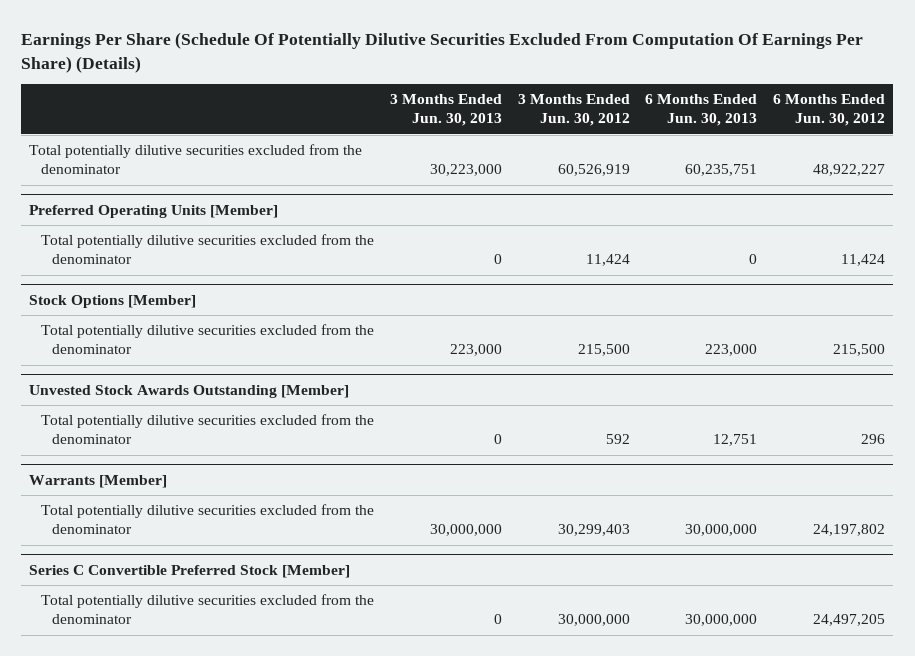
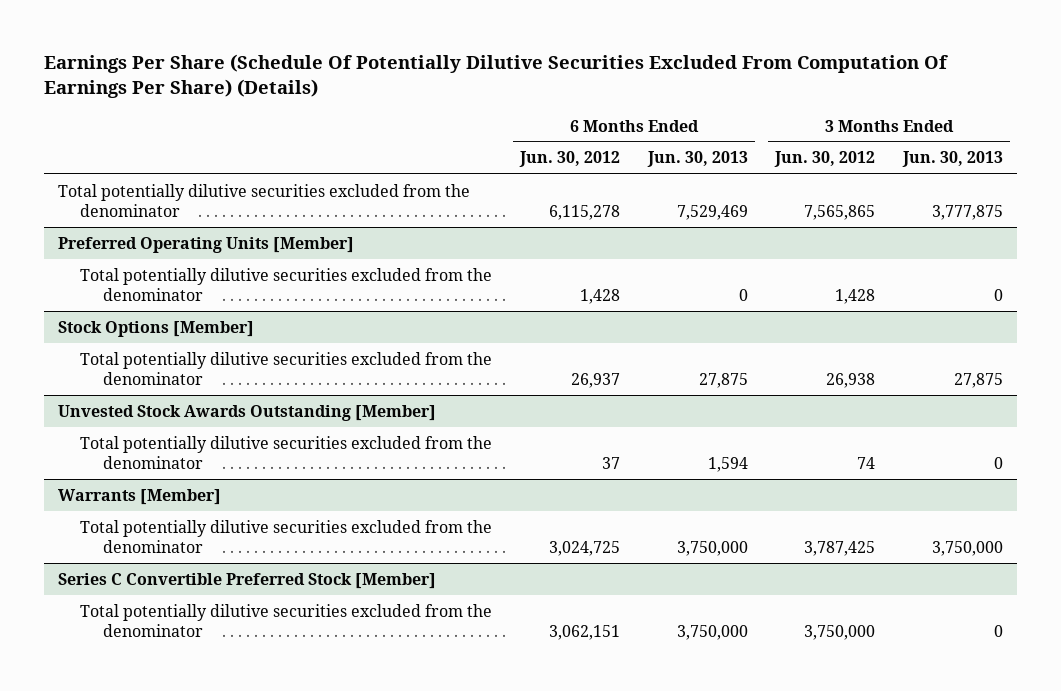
- | 3 Months Ended Jun. 30, 2013 | 3 Months Ended Jun. 30, 2012 | 6 Months Ended Jun. 30, 2013 | 6 Months Ended Jun. 30, 2012
+ | 6 Months Ended Jun. 30, 2012 | 6 Months Ended Jun. 30, 2013 | 3 Months Ended Jun. 30, 2012 | 3 Months Ended Jun. 30, 2013
- Total potentially dilutive securities excluded from the denominator | 30,223,000 | 60,526,919 | 60,235,751 | 48,922,227
+ Total potentially dilutive securities excluded from the denominator | 6,115,278 | 7,529,469 | 7,565,865 | 3,777,875
@ Preferred Operating Units [Member]
- Total potentially dilutive securities excluded from the denominator | 0 | 11,424 | 0 | 11,424
+ Total potentially dilutive securities excluded from the denominator | 1,428 | 0 | 1,428 | 0
@ Stock Options [Member]
- Total potentially dilutive securities excluded from the denominator | 223,000 | 215,500 | 223,000 | 215,500
+ Total potentially dilutive securities excluded from the denominator | 26,937 | 27,875 | 26,938 | 27,875
@ Unvested Stock Awards Outstanding [Member]
- Total potentially dilutive securities excluded from the denominator | 0 | 592 | 12,751 | 296
+ Total potentially dilutive securities excluded from the denominator | 37 | 1,594 | 74 | 0
@ Warrants [Member]
- Total potentially dilutive securities excluded from the denominator | 30,000,000 | 30,299,403 | 30,000,000 | 24,197,802
+ Total potentially dilutive securities excluded from the denominator | 3,024,725 | 3,750,000 | 3,787,425 | 3,750,000
@ Series C Convertible Preferred Stock [Member]
- Total potentially dilutive securities excluded from the denominator | 0 | 30,000,000 | 30,000,000 | 24,497,205
+ Total potentially dilutive securities excluded from the denominator | 3,062,151 | 3,750,000 | 3,750,000 | 0

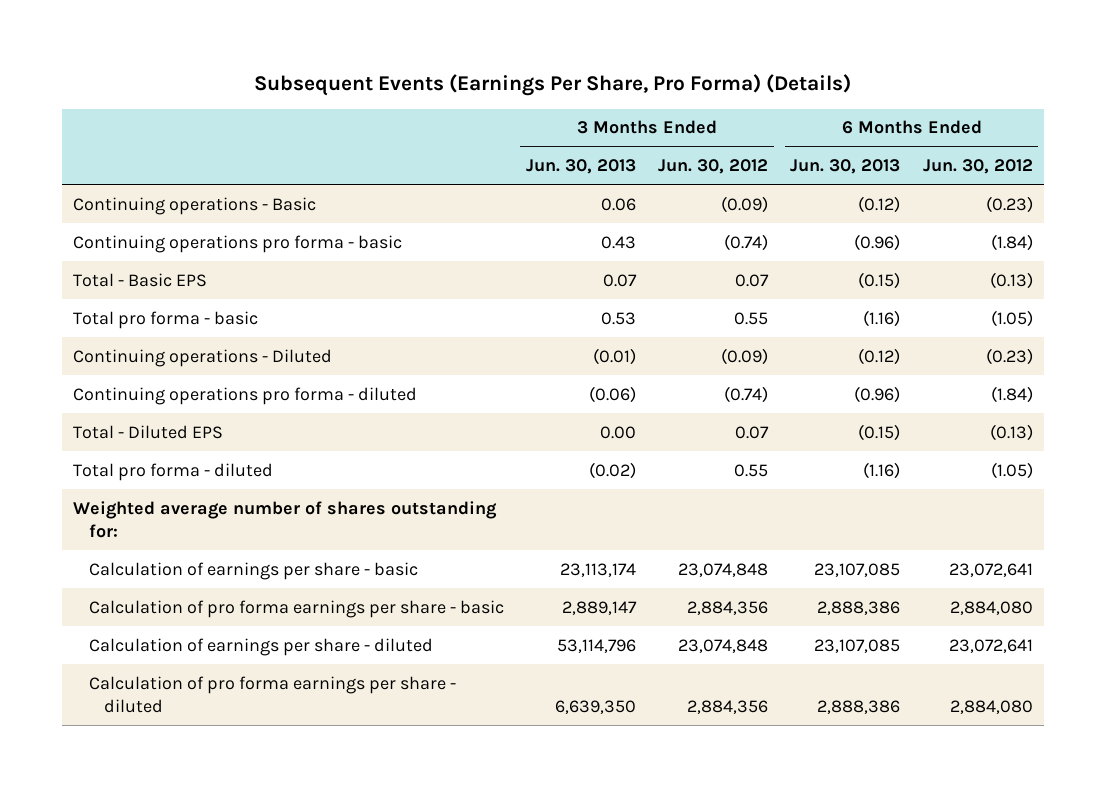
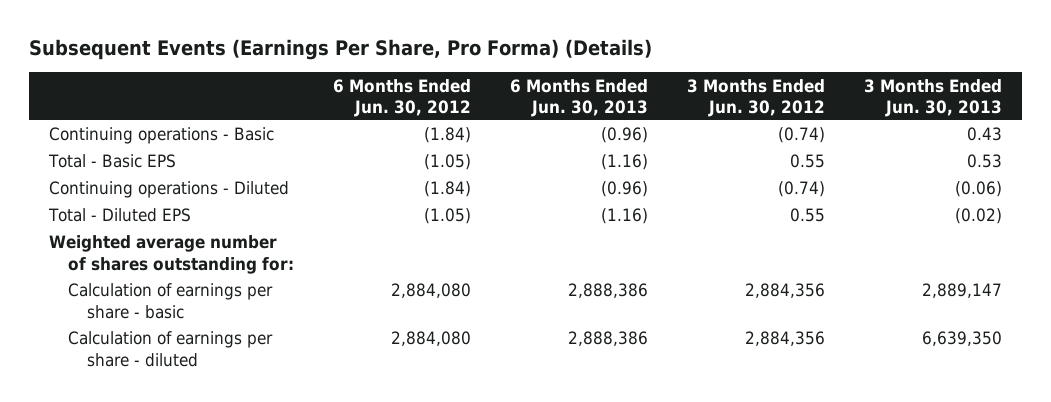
- | 3 Months Ended Jun. 30, 2013 | 3 Months Ended Jun. 30, 2012 | 6 Months Ended Jun. 30, 2013 | 6 Months Ended Jun. 30, 2012
+ | 6 Months Ended Jun. 30, 2012 | 6 Months Ended Jun. 30, 2013 | 3 Months Ended Jun. 30, 2012 | 3 Months Ended Jun. 30, 2013
- Continuing operations - Basic | 0.06 | (0.09) | (0.12) | (0.23)
- Continuing operations pro forma - basic | 0.43 | (0.74) | (0.96) | (1.84)
- Total - Basic EPS | 0.07 | 0.07 | (0.15) | (0.13)
- Total pro forma - basic | 0.53 | 0.55 | (1.16) | (1.05)
- Continuing operations - Diluted | (0.01) | (0.09) | (0.12) | (0.23)
- Continuing operations pro forma - diluted | (0.06) | (0.74) | (0.96) | (1.84)
- Total - Diluted EPS | 0.00 | 0.07 | (0.15) | (0.13)
- Total pro forma - diluted | (0.02) | 0.55 | (1.16) | (1.05)
+ Continuing operations - Basic | (1.84) | (0.96) | (0.74) | 0.43
+ Total - Basic EPS | (1.05) | (1.16) | 0.55 | 0.53
+ Continuing operations - Diluted | (1.84) | (0.96) | (0.74) | (0.06)
+ Total - Diluted EPS | (1.05) | (1.16) | 0.55 | (0.02)
- Calculation of earnings per share - basic | 23,113,174 | 23,074,848 | 23,107,085 | 23,072,641
- Calculation of pro forma earnings per share - basic | 2,889,147 | 2,884,356 | 2,888,386 | 2,884,080
- Calculation of earnings per share - diluted | 53,114,796 | 23,074,848 | 23,107,085 | 23,072,641
- Calculation of pro forma earnings per share - diluted | 6,639,350 | 2,884,356 | 2,888,386 | 2,884,080
+ Calculation of earnings per share - basic | 2,884,080 | 2,888,386 | 2,884,356 | 2,889,147
+ Calculation of earnings per share - diluted | 2,884,080 | 2,888,386 | 2,884,356 | 6,639,350

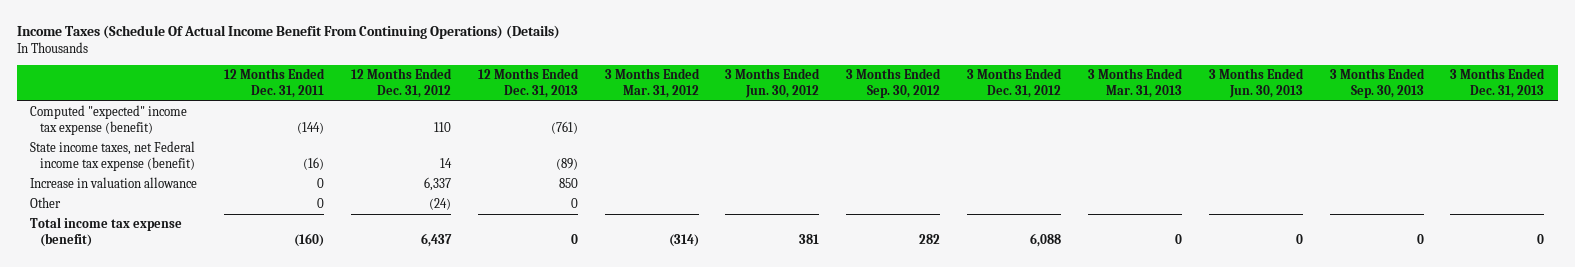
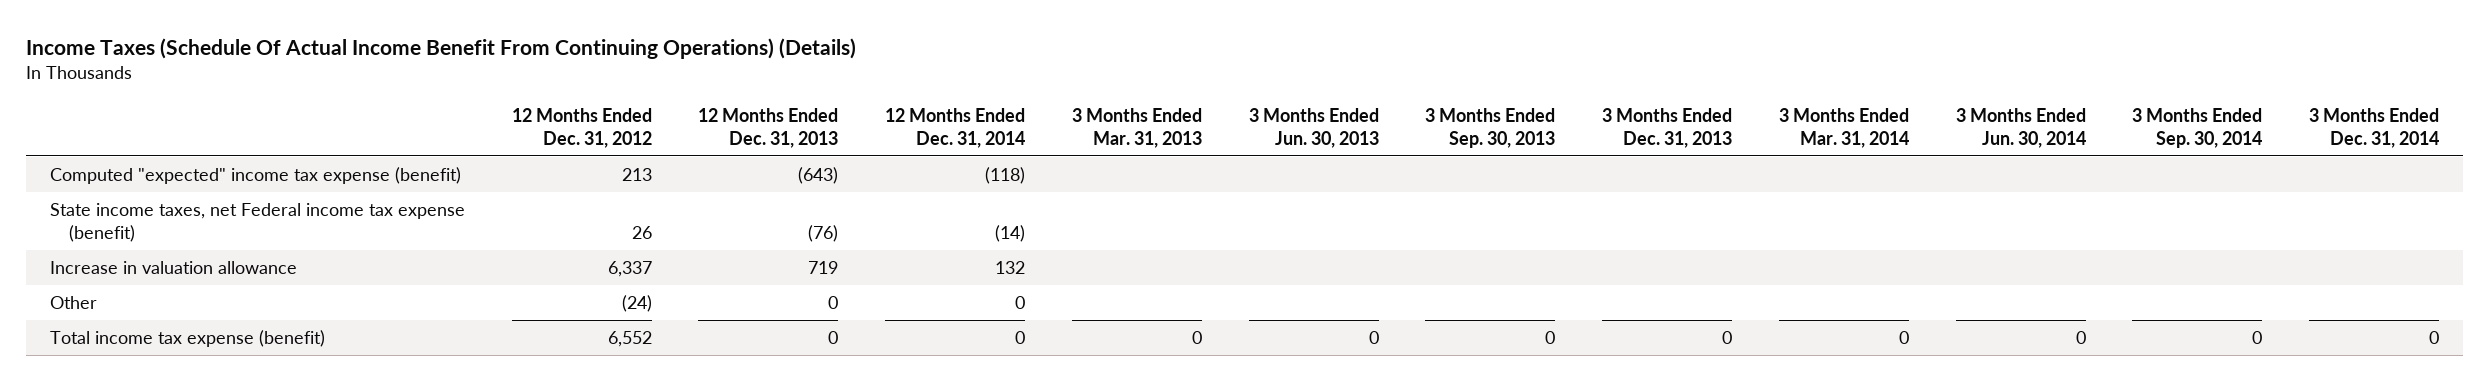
- | 12 Months Ended Dec. 31, 2011 | 12 Months Ended Dec. 31, 2012 | 12 Months Ended Dec. 31, 2013 | 3 Months Ended Mar. 31, 2012 | 3 Months Ended Jun. 30, 2012 | 3 Months Ended Sep. 30, 2012 | 3 Months Ended Dec. 31, 2012 | 3 Months Ended Mar. 31, 2013 | 3 Months Ended Jun. 30, 2013 | 3 Months Ended Sep. 30, 2013 | 3 Months Ended Dec. 31, 2013
+ | 12 Months Ended Dec. 31, 2012 | 12 Months Ended Dec. 31, 2013 | 12 Months Ended Dec. 31, 2014 | 3 Months Ended Mar. 31, 2013 | 3 Months Ended Jun. 30, 2013 | 3 Months Ended Sep. 30, 2013 | 3 Months Ended Dec. 31, 2013 | 3 Months Ended Mar. 31, 2014 | 3 Months Ended Jun. 30, 2014 | 3 Months Ended Sep. 30, 2014 | 3 Months Ended Dec. 31, 2014
- Computed "expected" income tax expense (benefit) | (144) | 110 | (761) | | | | | | | |
- State income taxes, net Federal income tax expense (benefit) | (16) | 14 | (89) | | | | | | | |
- Increase in valuation allowance | 0 | 6,337 | 850 | | | | | | | |
+ Computed "expected" income tax expense (benefit) | 213 | (643) | (118) | | | | | | | |
+ State income taxes, net Federal income tax expense (benefit) | 26 | (76) | (14) | | | | | | | |
+ Increase in valuation allowance | 6,337 | 719 | 132 | | | | | | | |
- Total income tax expense (benefit) | (160) | 6,437 | 0 | (314) | 381 | 282 | 6,088 | 0 | 0 | 0 | 0
+ Total income tax expense (benefit) | 6,552 | 0 | 0 | 0 | 0 | 0 | 0 | 0 | 0 | 0 | 0

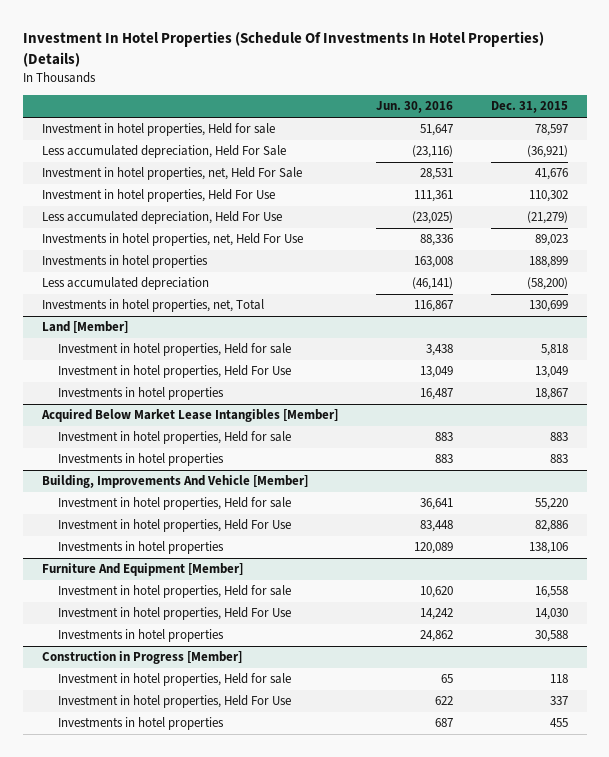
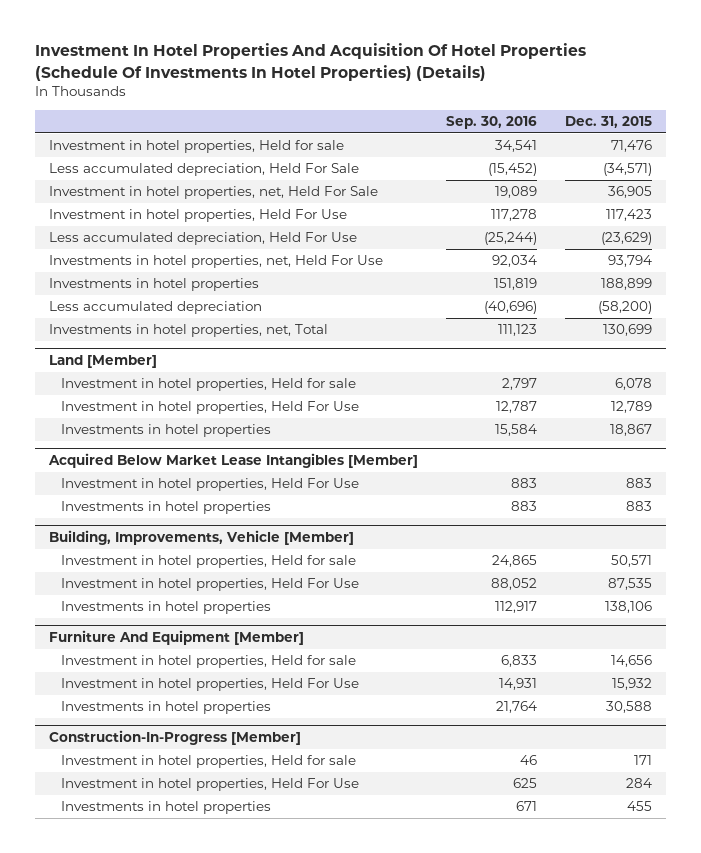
- Investment In Hotel Properties (Schedule Of Investments In Hotel Properties) (Details)
+ Investment In Hotel Properties And Acquisition Of Hotel Properties (Schedule Of Investments In Hotel Properties) (Details)
- | Jun. 30, 2016 | Dec. 31, 2015
+ | Sep. 30, 2016 | Dec. 31, 2015
- Investment in hotel properties, Held for sale | 51,647 | 78,597
- Less accumulated depreciation, Held For Sale | (23,116) | (36,921)
- Investment in hotel properties, net, Held For Sale | 28,531 | 41,676
- Investment in hotel properties, Held For Use | 111,361 | 110,302
- Less accumulated depreciation, Held For Use | (23,025) | (21,279)
- Investments in hotel properties, net, Held For Use | 88,336 | 89,023
+ Investment in hotel properties, Held for sale | 34,541 | 71,476
+ Less accumulated depreciation, Held For Sale | (15,452) | (34,571)
+ Investment in hotel properties, net, Held For Sale | 19,089 | 36,905
+ Investment in hotel properties, Held For Use | 117,278 | 117,423
+ Less accumulated depreciation, Held For Use | (25,244) | (23,629)
+ Investments in hotel properties, net, Held For Use | 92,034 | 93,794
@ Land [Member]
- Investment in hotel properties, Held for sale | 3,438 | 5,818
- Investment in hotel properties, Held For Use | 13,049 | 13,049
+ Investment in hotel properties, Held for sale | 2,797 | 6,078
+ Investment in hotel properties, Held For Use | 12,787 | 12,789
@ Acquired Below Market Lease Intangibles [Member]
- Investment in hotel properties, Held for sale | 883 | 883
+ Investment in hotel properties, Held For Use | 883 | 883
- Building, Improvements And Vehicle [Member]
- Investment in hotel properties, Held for sale | 36,641 | 55,220
- Investment in hotel properties, Held For Use | 83,448 | 82,886
+ Building, Improvements, Vehicle [Member]
+ Investment in hotel properties, Held for sale | 24,865 | 50,571
+ Investment in hotel properties, Held For Use | 88,052 | 87,535
@ Furniture And Equipment [Member]
- Investment in hotel properties, Held for sale | 10,620 | 16,558
- Investment in hotel properties, Held For Use | 14,242 | 14,030
+ Investment in hotel properties, Held for sale | 6,833 | 14,656
+ Investment in hotel properties, Held For Use | 14,931 | 15,932
- Construction in Progress [Member]
- Investment in hotel properties, Held for sale | 65 | 118
- Investment in hotel properties, Held For Use | 622 | 337
+ Construction-In-Progress [Member]
+ Investment in hotel properties, Held for sale | 46 | 171
+ Investment in hotel properties, Held For Use | 625 | 284

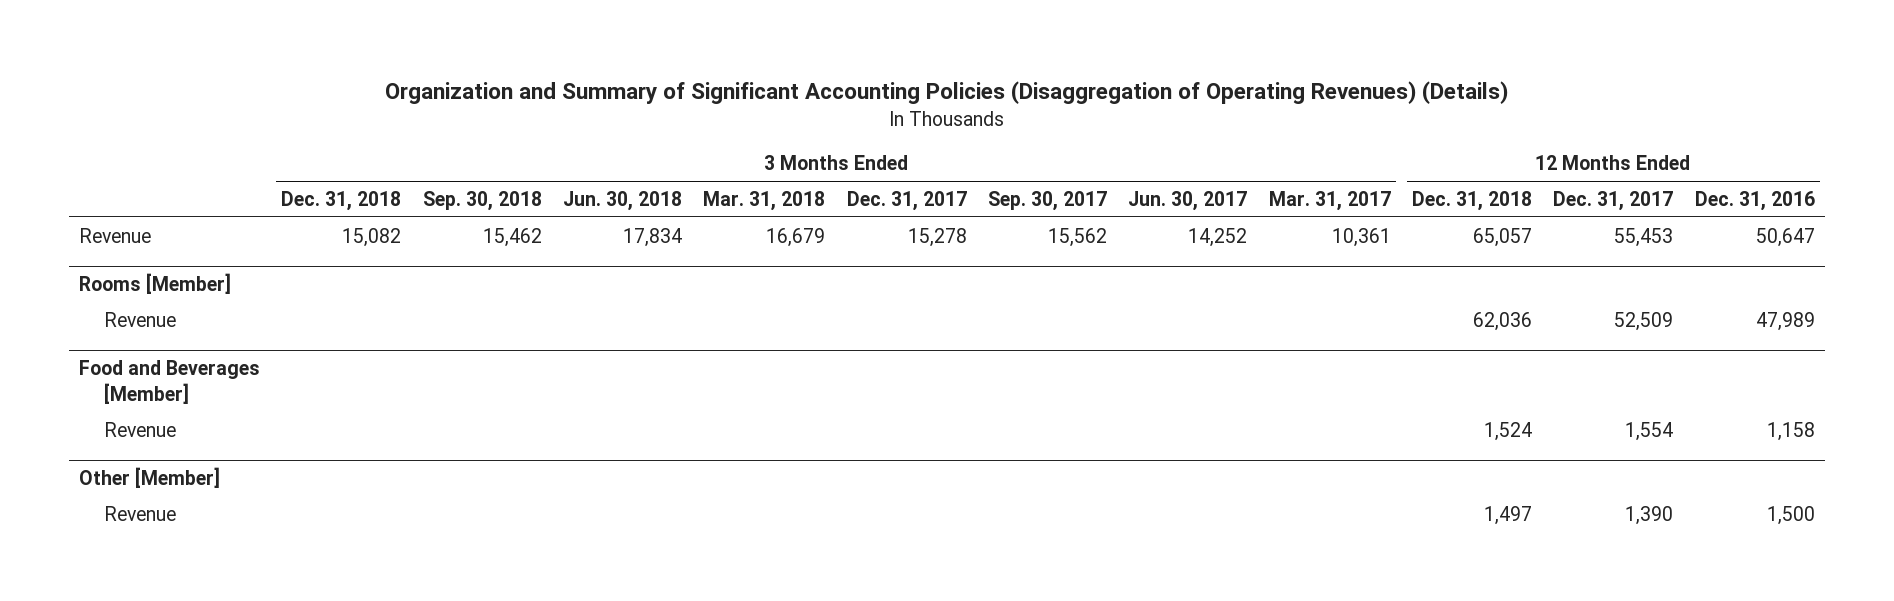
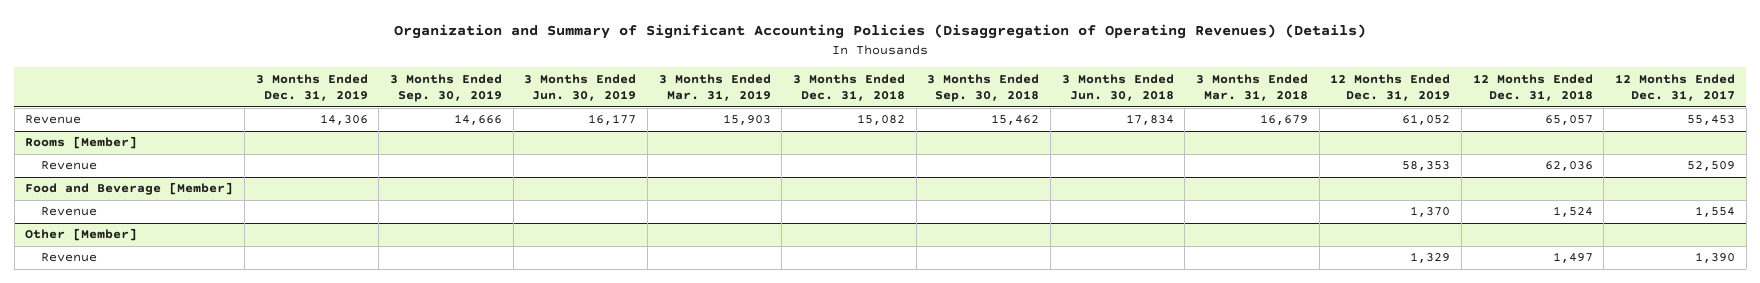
- | 3 Months Ended Dec. 31, 2018 | 3 Months Ended Sep. 30, 2018 | 3 Months Ended Jun. 30, 2018 | 3 Months Ended Mar. 31, 2018 | 3 Months Ended Dec. 31, 2017 | 3 Months Ended Sep. 30, 2017 | 3 Months Ended Jun. 30, 2017 | 3 Months Ended Mar. 31, 2017 | 12 Months Ended Dec. 31, 2018 | 12 Months Ended Dec. 31, 2017 | 12 Months Ended Dec. 31, 2016
+ | 3 Months Ended Dec. 31, 2019 | 3 Months Ended Sep. 30, 2019 | 3 Months Ended Jun. 30, 2019 | 3 Months Ended Mar. 31, 2019 | 3 Months Ended Dec. 31, 2018 | 3 Months Ended Sep. 30, 2018 | 3 Months Ended Jun. 30, 2018 | 3 Months Ended Mar. 31, 2018 | 12 Months Ended Dec. 31, 2019 | 12 Months Ended Dec. 31, 2018 | 12 Months Ended Dec. 31, 2017
- Food and Beverages [Member]
+ Food and Beverage [Member]

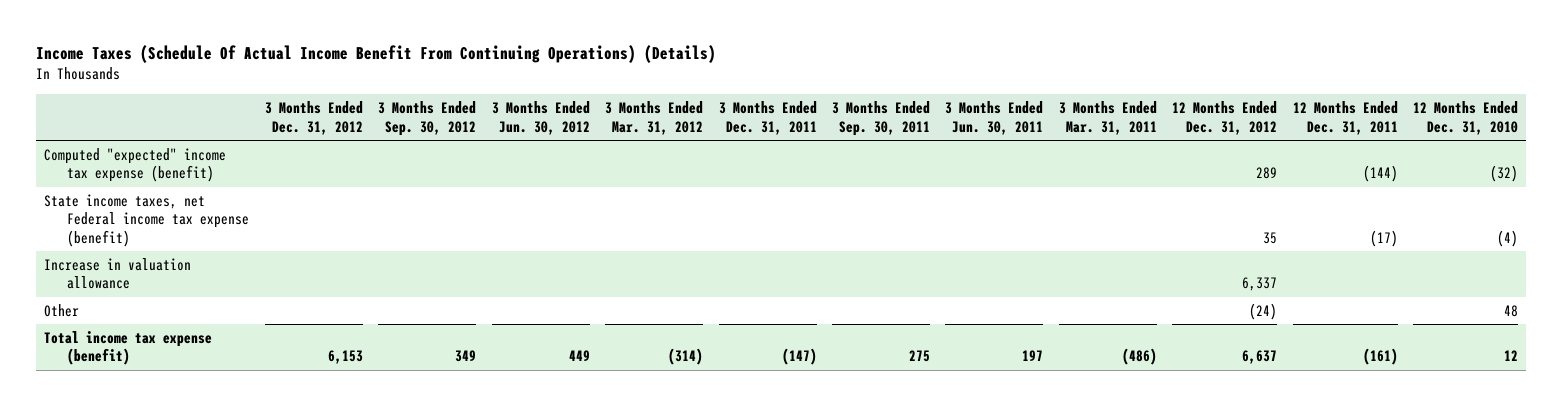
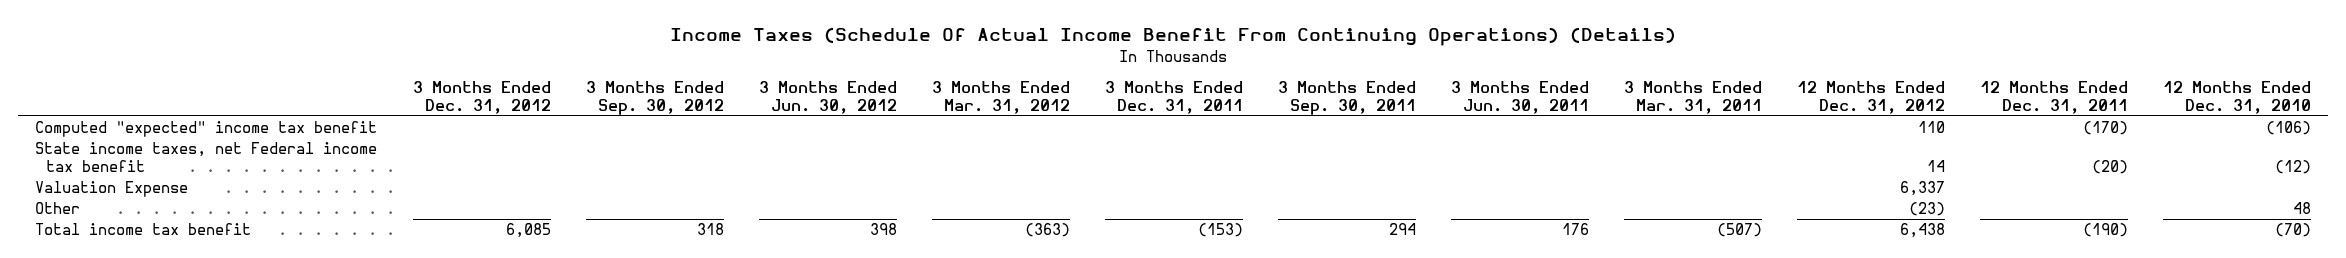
- Computed "expected" income tax expense (benefit) | | | | | | | | | 289 | (144) | (32)
- State income taxes, net Federal income tax expense (benefit) | | | | | | | | | 35 | (17) | (4)
- Increase in valuation allowance | | | | | | | | | 6,337 | |
- Other | | | | | | | | | (24) | | 48
- Total income tax expense (benefit) | 6,153 | 349 | 449 | (314) | (147) | 275 | 197 | (486) | 6,637 | (161) | 12
+ Computed "expected" income tax benefit | | | | | | | | | 110 | (170) | (106)
+ State income taxes, net Federal income tax benefit | | | | | | | | | 14 | (20) | (12)
+ Valuation Expense | | | | | | | | | 6,337 | |
+ Other | | | | | | | | | (23) | | 48
+ Total income tax benefit | 6,085 | 318 | 398 | (363) | (153) | 294 | 176 | (507) | 6,438 | (190) | (70)

